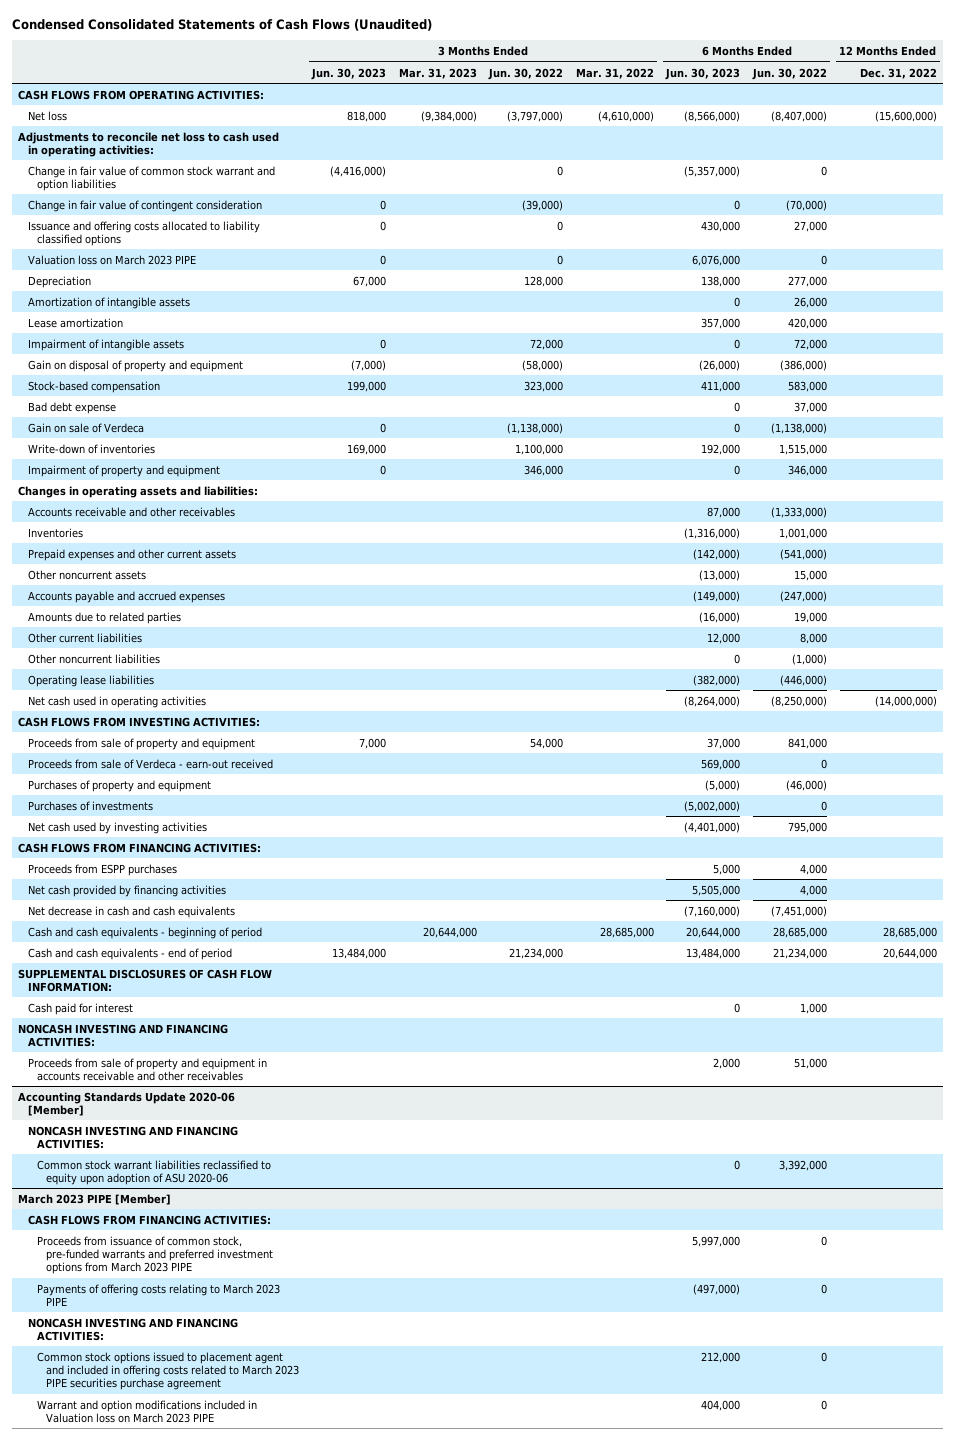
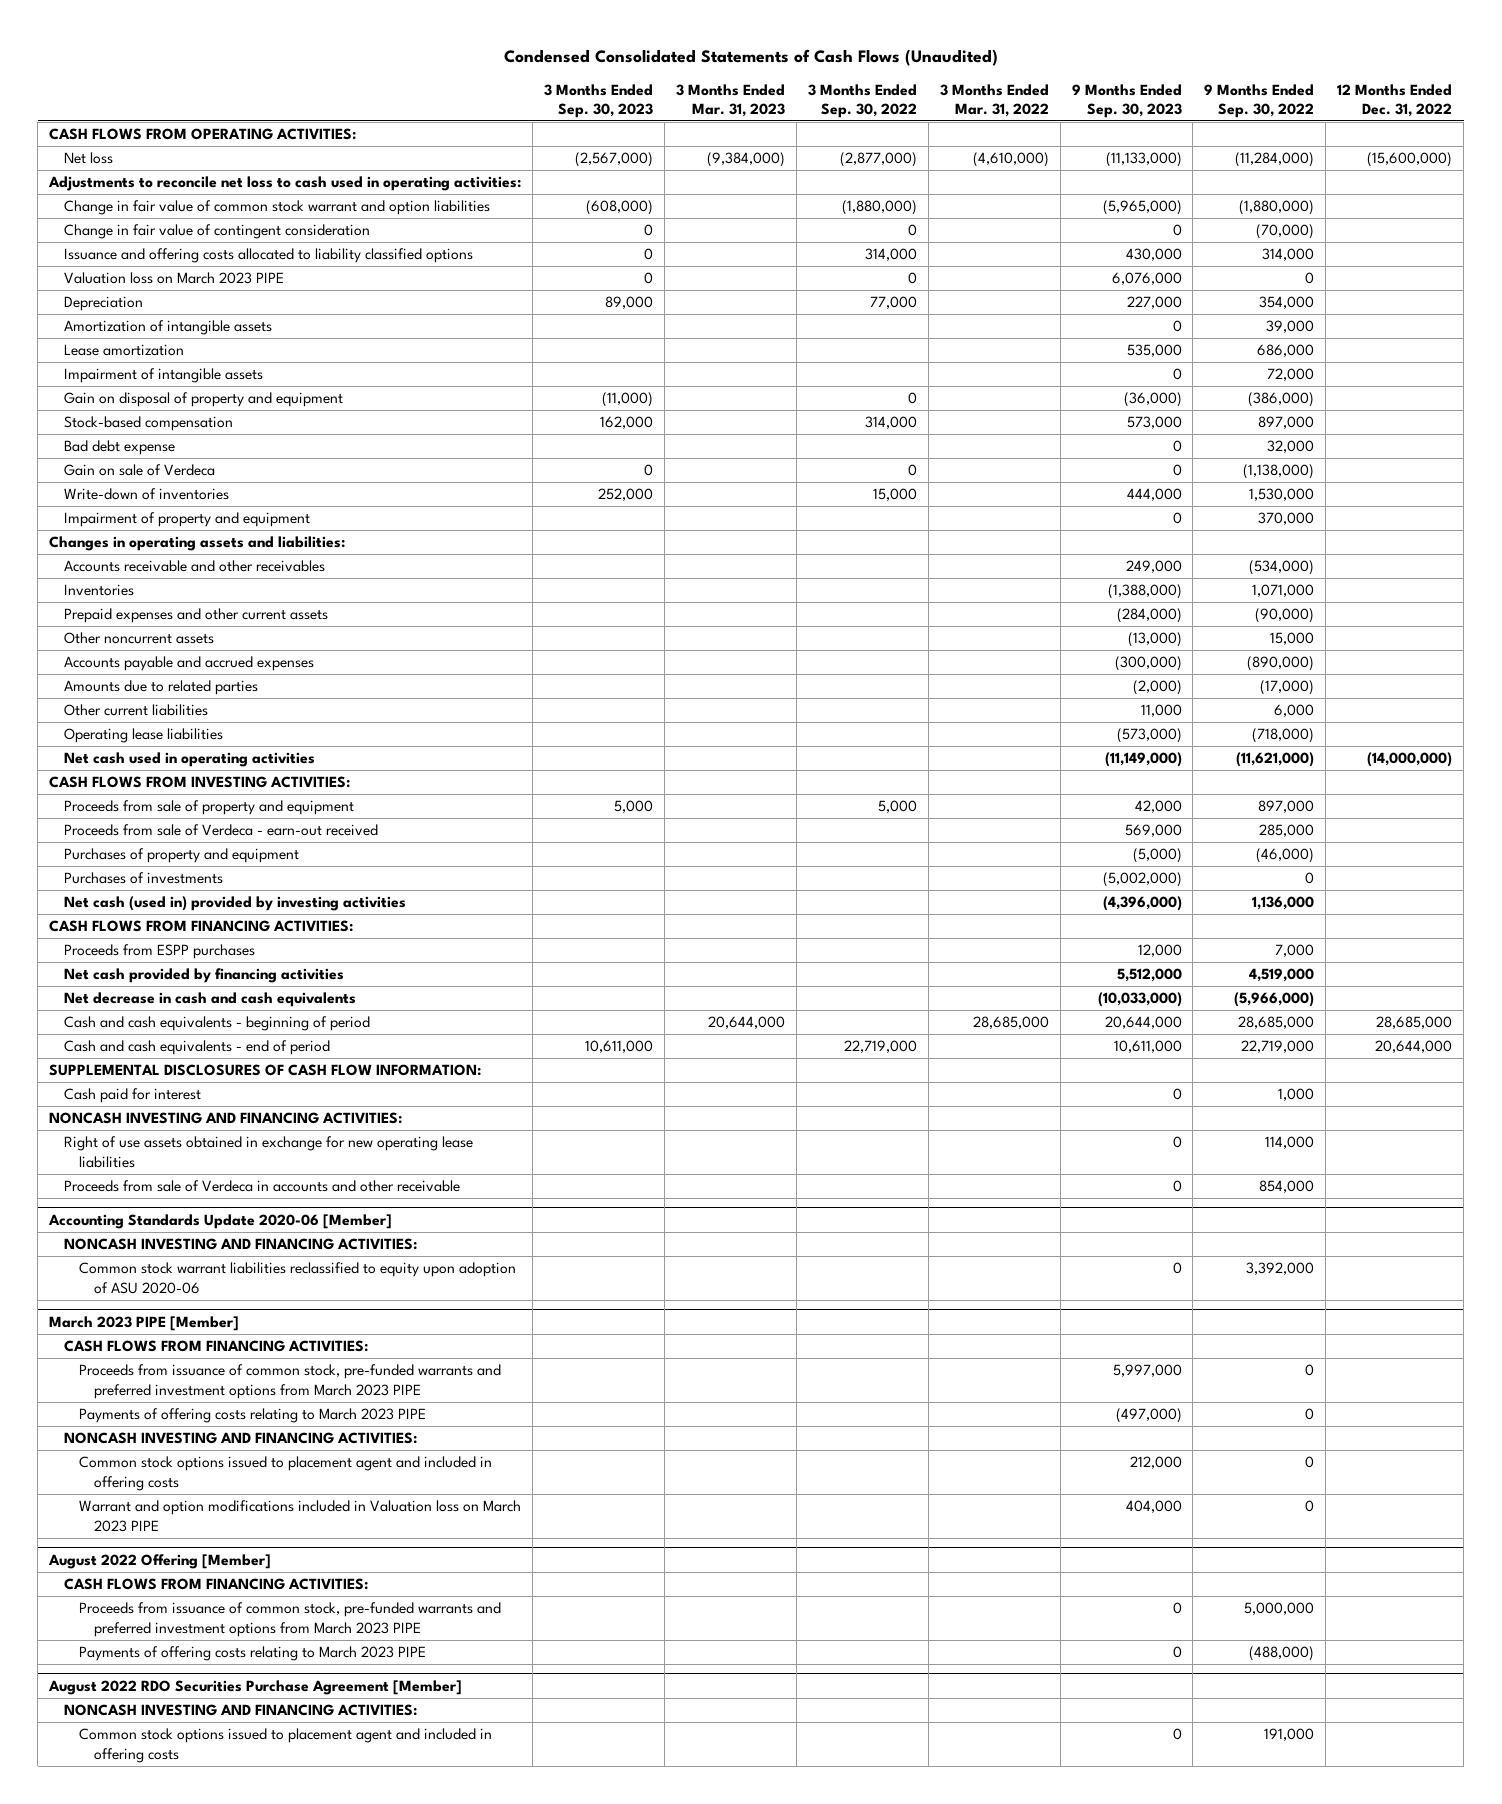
- | 3 Months Ended Jun. 30, 2023 | 3 Months Ended Mar. 31, 2023 | 3 Months Ended Jun. 30, 2022 | 3 Months Ended Mar. 31, 2022 | 6 Months Ended Jun. 30, 2023 | 6 Months Ended Jun. 30, 2022 | 12 Months Ended Dec. 31, 2022
+ | 3 Months Ended Sep. 30, 2023 | 3 Months Ended Mar. 31, 2023 | 3 Months Ended Sep. 30, 2022 | 3 Months Ended Mar. 31, 2022 | 9 Months Ended Sep. 30, 2023 | 9 Months Ended Sep. 30, 2022 | 12 Months Ended Dec. 31, 2022
- Other noncurrent liabilities | | | | | 0 | (1,000) |
- Net cash used by investing activities | | | | | (4,401,000) | 795,000 |
+ Net cash (used in) provided by investing activities | | | | | (4,396,000) | 1,136,000 |
- Proceeds from sale of property and equipment in accounts receivable and other receivables | | | | | 2,000 | 51,000 |
+ Right of use assets obtained in exchange for new operating lease liabilities | | | | | 0 | 114,000 |
+ Proceeds from sale of Verdeca in accounts and other receivable | | | | | 0 | 854,000 |
@ March 2023 PIPE [Member]
- Common stock options issued to placement agent and included in offering costs related to March 2023 PIPE securities purchase agreement | | | | | 212,000 | 0 |
+ Common stock options issued to placement agent and included in offering costs | | | | | 212,000 | 0 |
+ August 2022 Offering [Member]
+ CASH FLOWS FROM FINANCING ACTIVITIES:
+ Proceeds from issuance of common stock, pre-funded warrants and preferred investment options from March 2023 PIPE | | | | | 0 | 5,000,000 |
+ Payments of offering costs relating to March 2023 PIPE | | | | | 0 | (488,000) |
+ August 2022 RDO Securities Purchase Agreement [Member]
+ NONCASH INVESTING AND FINANCING ACTIVITIES:
+ Common stock options issued to placement agent and included in offering costs | | | | | 0 | 191,000 |

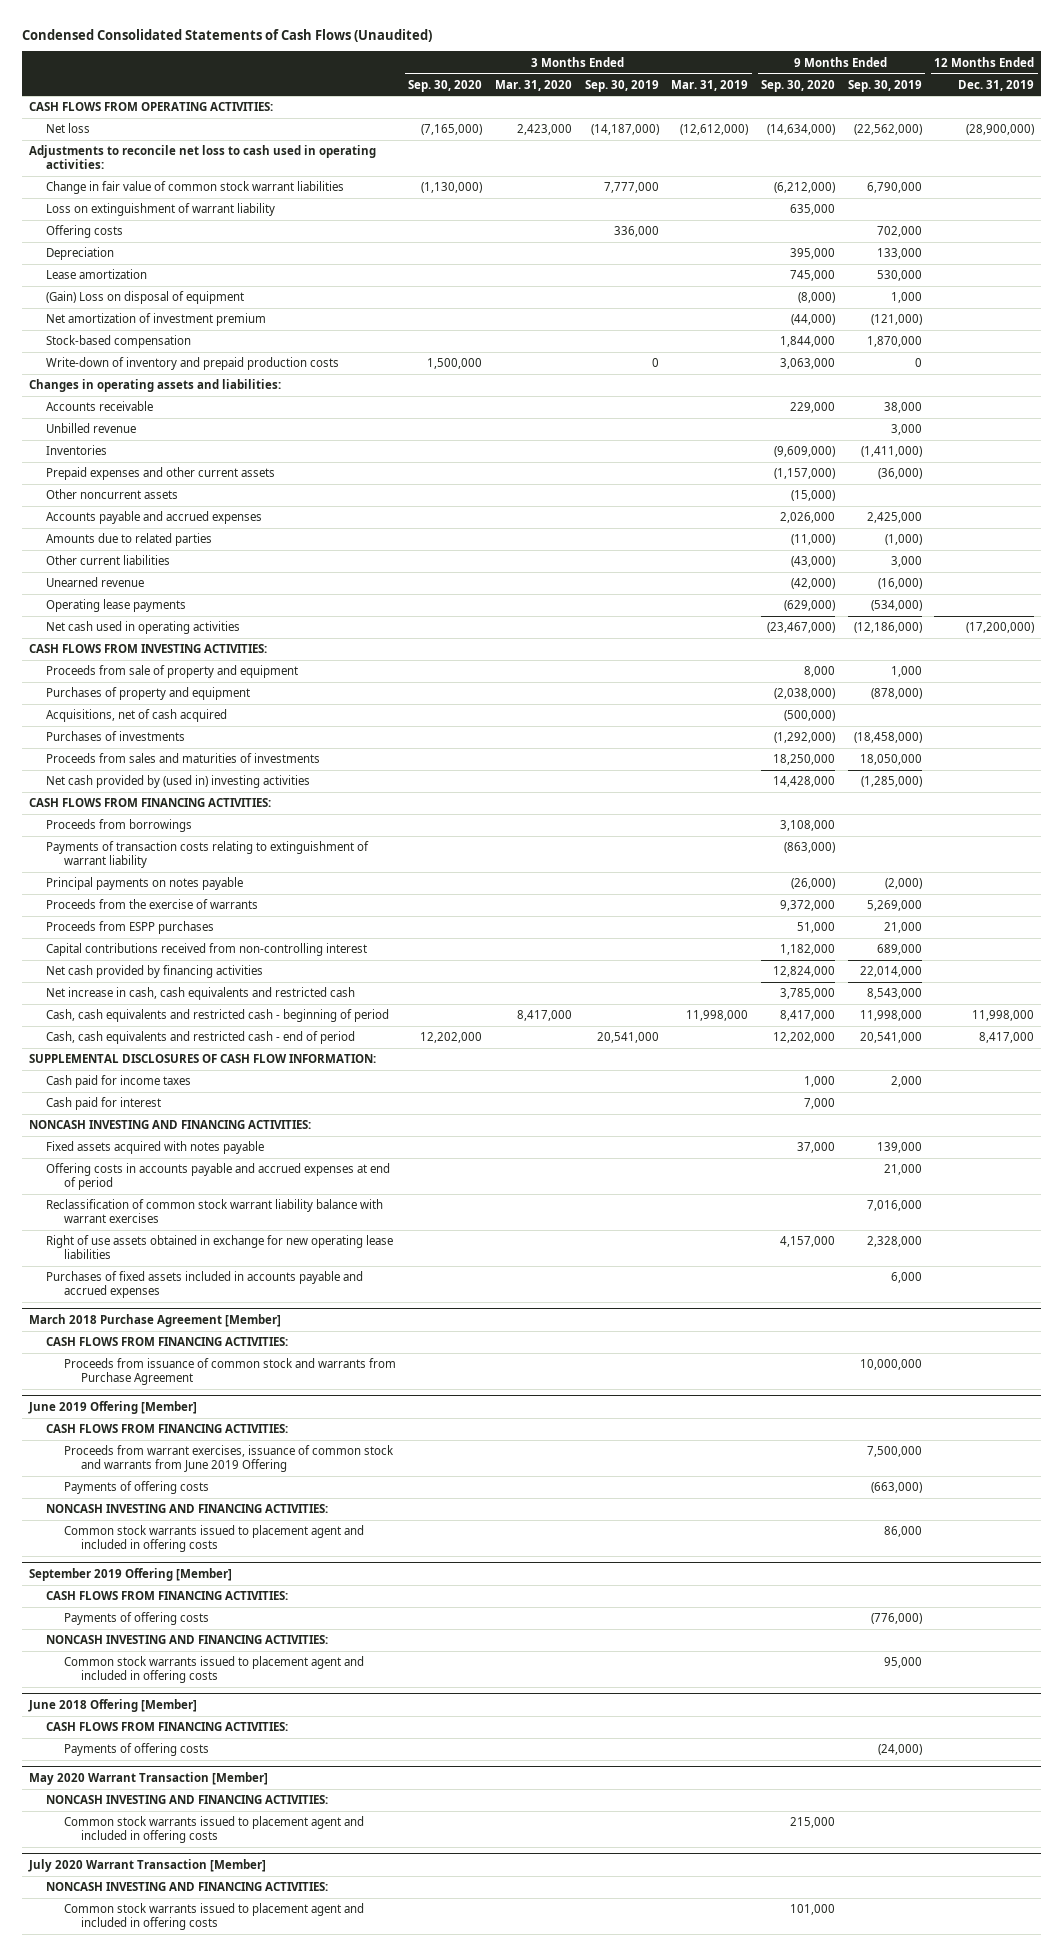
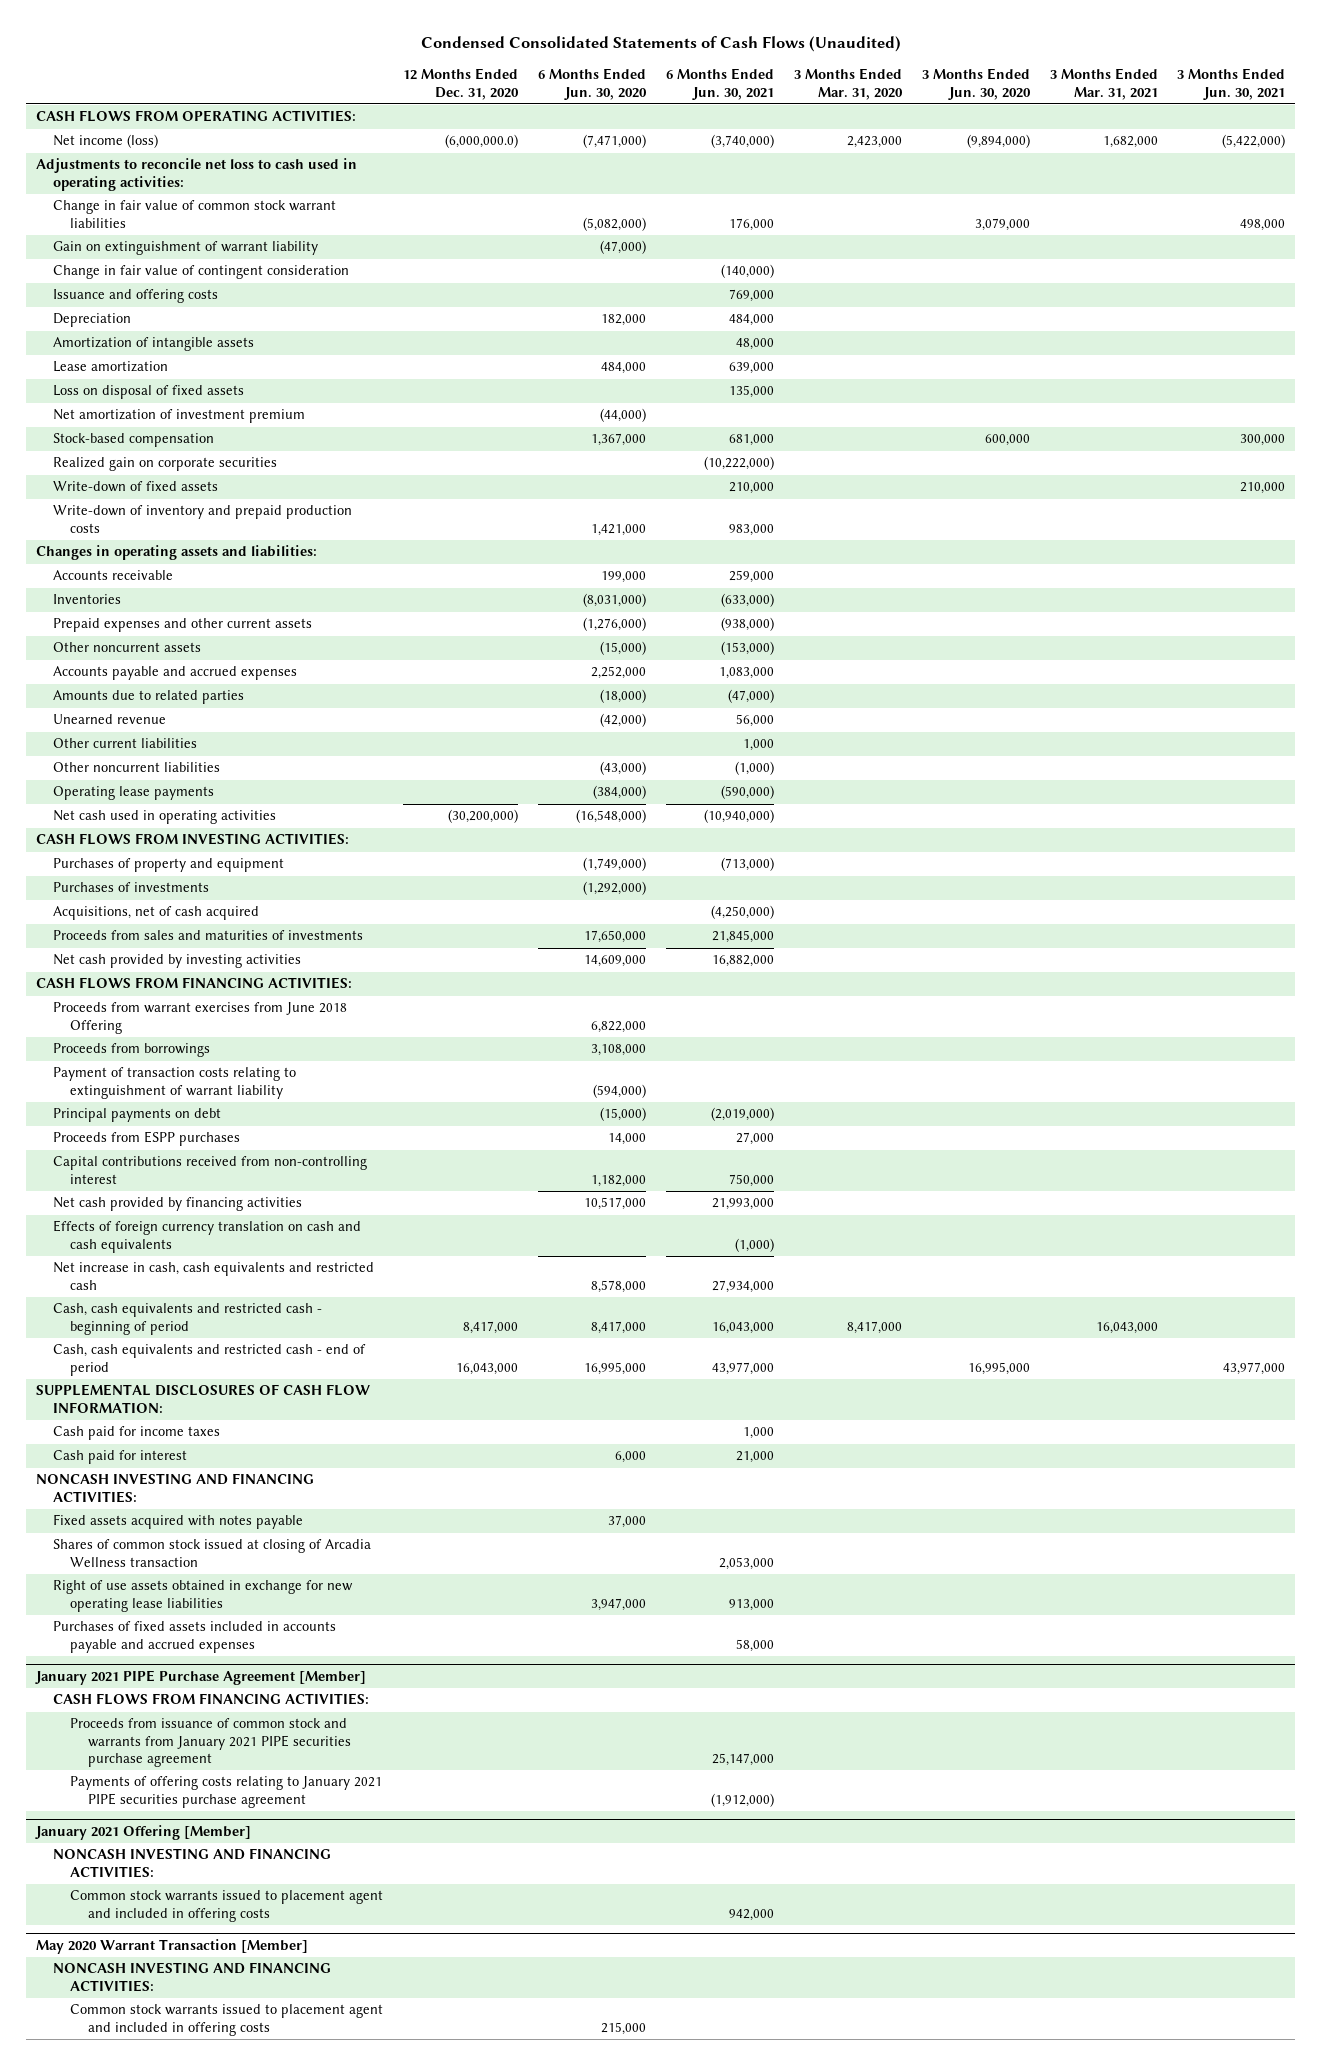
- | 3 Months Ended Sep. 30, 2020 | 3 Months Ended Mar. 31, 2020 | 3 Months Ended Sep. 30, 2019 | 3 Months Ended Mar. 31, 2019 | 9 Months Ended Sep. 30, 2020 | 9 Months Ended Sep. 30, 2019 | 12 Months Ended Dec. 31, 2019
+ | 12 Months Ended Dec. 31, 2020 | 6 Months Ended Jun. 30, 2020 | 6 Months Ended Jun. 30, 2021 | 3 Months Ended Mar. 31, 2020 | 3 Months Ended Jun. 30, 2020 | 3 Months Ended Mar. 31, 2021 | 3 Months Ended Jun. 30, 2021
- Net loss | (7,165,000) | 2,423,000 | (14,187,000) | (12,612,000) | (14,634,000) | (22,562,000) | (28,900,000)
+ Net income (loss) | (6,000,000.0) | (7,471,000) | (3,740,000) | 2,423,000 | (9,894,000) | 1,682,000 | (5,422,000)
- Loss on extinguishment of warrant liability | | | | | 635,000 | |
- Offering costs | | | 336,000 | | | 702,000 |
+ Gain on extinguishment of warrant liability | | (47,000) | | | | |
+ Change in fair value of contingent consideration | | | (140,000) | | | |
+ Issuance and offering costs | | | 769,000 | | | |
+ Amortization of intangible assets | | | 48,000 | | | |
- (Gain) Loss on disposal of equipment | | | | | (8,000) | 1,000 |
+ Loss on disposal of fixed assets | | | 135,000 | | | |
+ Realized gain on corporate securities | | | (10,222,000) | | | |
+ Write-down of fixed assets | | | 210,000 | | | | 210,000
- Unbilled revenue | | | | | | 3,000 |
moved down: Other current liabilities | | | 1,000 | | | |
+ Other noncurrent liabilities | | (43,000) | (1,000) | | | |
- Proceeds from sale of property and equipment | | | | | 8,000 | 1,000 |
moved down: Acquisitions, net of cash acquired | | | (4,250,000) | | | |
- Net cash provided by (used in) investing activities | | | | | 14,428,000 | (1,285,000) |
+ Net cash provided by investing activities | | 14,609,000 | 16,882,000 | | | |
+ Proceeds from warrant exercises from June 2018 Offering | | 6,822,000 | | | | |
- Payments of transaction costs relating to extinguishment of warrant liability | | | | | (863,000) | |
- Principal payments on notes payable | | | | | (26,000) | (2,000) |
- Proceeds from the exercise of warrants | | | | | 9,372,000 | 5,269,000 |
+ Payment of transaction costs relating to extinguishment of warrant liability | | (594,000) | | | | |
+ Principal payments on debt | | (15,000) | (2,019,000) | | | |
+ Effects of foreign currency translation on cash and cash equivalents | | | (1,000) | | | |
- Offering costs in accounts payable and accrued expenses at end of period | | | | | | 21,000 |
- Reclassification of common stock warrant liability balance with warrant exercises | | | | | | 7,016,000 |
+ Shares of common stock issued at closing of Arcadia Wellness transaction | | | 2,053,000 | | | |
- March 2018 Purchase Agreement [Member]
- CASH FLOWS FROM FINANCING ACTIVITIES:
- Proceeds from issuance of common stock and warrants from Purchase Agreement | | | | | | 10,000,000 |
- June 2019 Offering [Member]
- CASH FLOWS FROM FINANCING ACTIVITIES:
- Proceeds from warrant exercises, issuance of common stock and warrants from June 2019 Offering | | | | | | 7,500,000 |
- Payments of offering costs | | | | | | (663,000) |
- NONCASH INVESTING AND FINANCING ACTIVITIES:
- Common stock warrants issued to placement agent and included in offering costs | | | | | | 86,000 |
- September 2019 Offering [Member]
- CASH FLOWS FROM FINANCING ACTIVITIES:
- Payments of offering costs | | | | | | (776,000) |
- NONCASH INVESTING AND FINANCING ACTIVITIES:
- Common stock warrants issued to placement agent and included in offering costs | | | | | | 95,000 |
- June 2018 Offering [Member]
- CASH FLOWS FROM FINANCING ACTIVITIES:
- Payments of offering costs | | | | | | (24,000) |
+ January 2021 PIPE Purchase Agreement [Member]
+ CASH FLOWS FROM FINANCING ACTIVITIES:
+ Proceeds from issuance of common stock and warrants from January 2021 PIPE securities purchase agreement | | | 25,147,000 | | | |
+ Payments of offering costs relating to January 2021 PIPE securities purchase agreement | | | (1,912,000) | | | |
+ January 2021 Offering [Member]
+ NONCASH INVESTING AND FINANCING ACTIVITIES:
+ Common stock warrants issued to placement agent and included in offering costs | | | 942,000 | | | |
- July 2020 Warrant Transaction [Member]
- NONCASH INVESTING AND FINANCING ACTIVITIES:
- Common stock warrants issued to placement agent and included in offering costs | | | | | 101,000 | |

